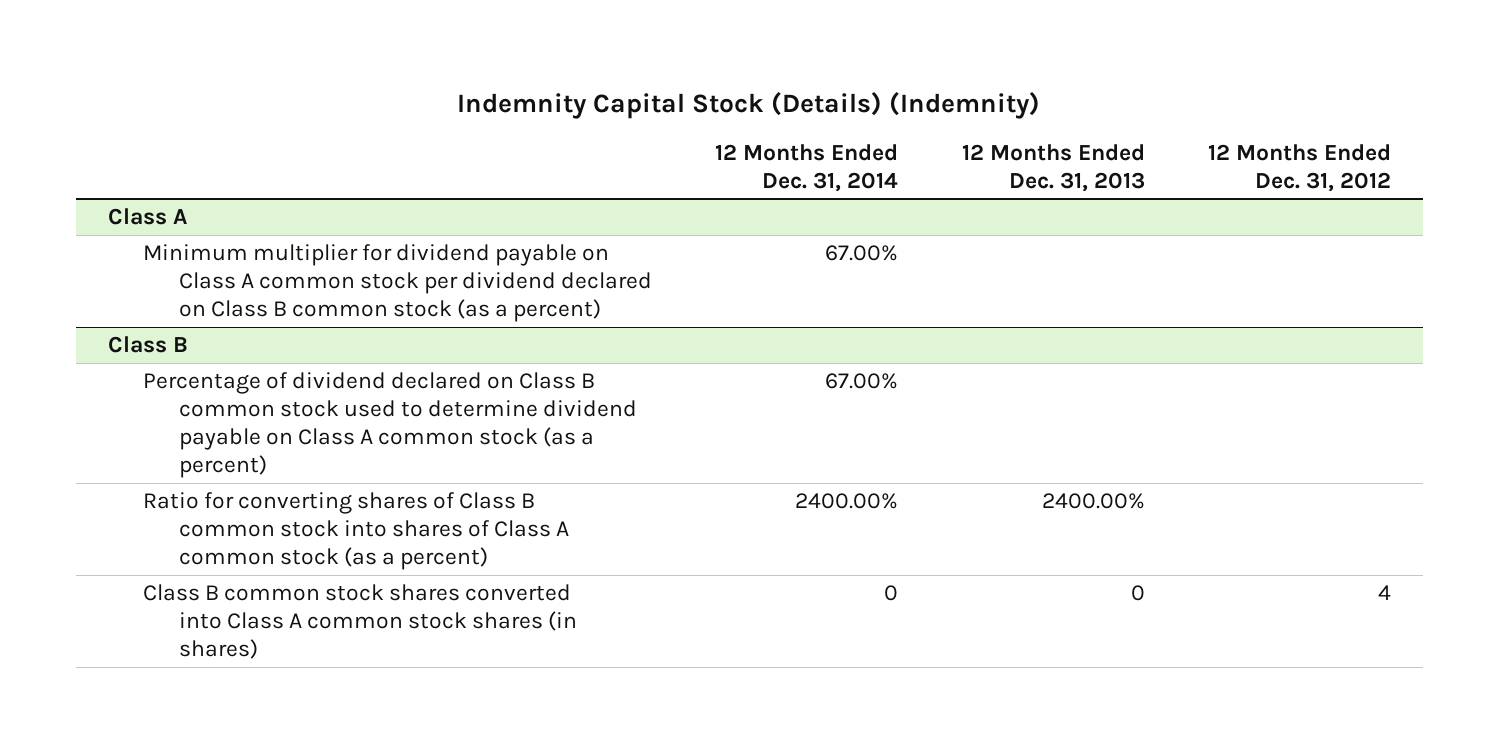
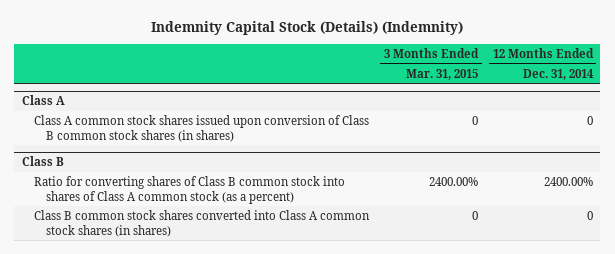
- | 12 Months Ended Dec. 31, 2014 | 12 Months Ended Dec. 31, 2013 | 12 Months Ended Dec. 31, 2012
+ | 3 Months Ended Mar. 31, 2015 | 12 Months Ended Dec. 31, 2014
@ Class A
- Minimum multiplier for dividend payable on Class A common stock per dividend declared on Class B common stock (as a percent) | 67.00% | |
+ Class A common stock shares issued upon conversion of Class B common stock shares (in shares) | 0 | 0
@ Class B
- Percentage of dividend declared on Class B common stock used to determine dividend payable on Class A common stock (as a percent) | 67.00% | |

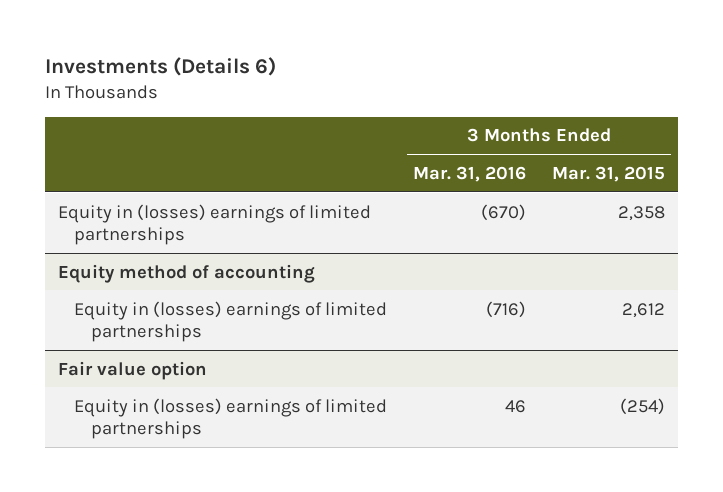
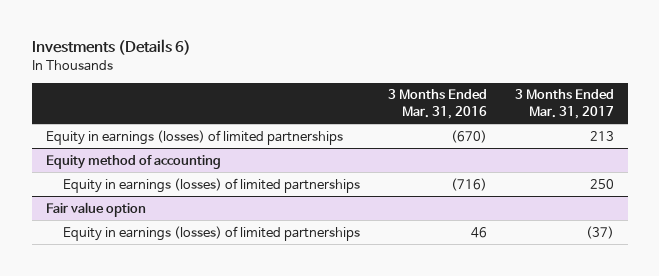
- | 3 Months Ended Mar. 31, 2016 | 3 Months Ended Mar. 31, 2015
+ | 3 Months Ended Mar. 31, 2016 | 3 Months Ended Mar. 31, 2017
- Equity in (losses) earnings of limited partnerships | (670) | 2,358
+ Equity in earnings (losses) of limited partnerships | (670) | 213
@ Equity method of accounting
- Equity in (losses) earnings of limited partnerships | (716) | 2,612
+ Equity in earnings (losses) of limited partnerships | (716) | 250
@ Fair value option
- Equity in (losses) earnings of limited partnerships | 46 | (254)
+ Equity in earnings (losses) of limited partnerships | 46 | (37)

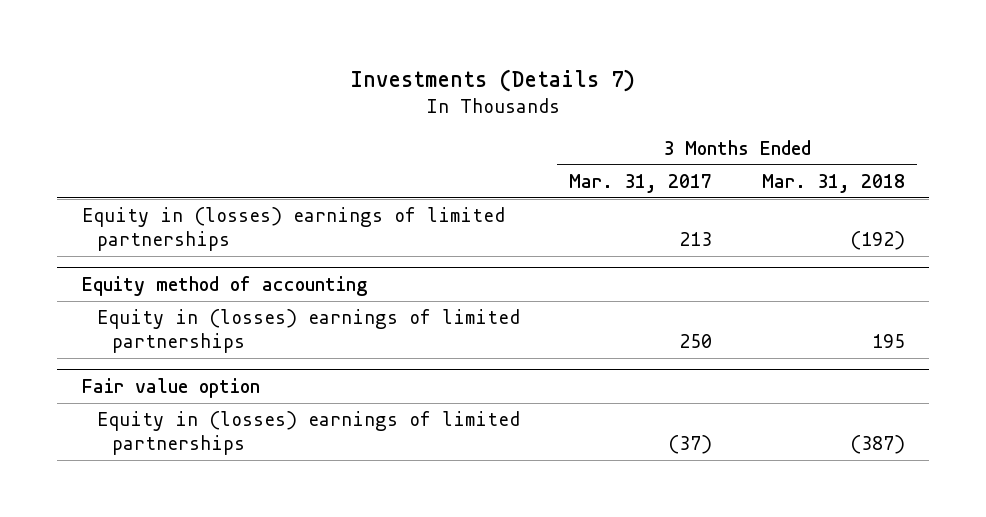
- Investments (Details 6)
+ Investments (Details 7)
- | 3 Months Ended Mar. 31, 2016 | 3 Months Ended Mar. 31, 2017
+ | 3 Months Ended Mar. 31, 2017 | 3 Months Ended Mar. 31, 2018
- Equity in earnings (losses) of limited partnerships | (670) | 213
+ Equity in (losses) earnings of limited partnerships | 213 | (192)
@ Equity method of accounting
- Equity in earnings (losses) of limited partnerships | (716) | 250
+ Equity in (losses) earnings of limited partnerships | 250 | 195
@ Fair value option
- Equity in earnings (losses) of limited partnerships | 46 | (37)
+ Equity in (losses) earnings of limited partnerships | (37) | (387)

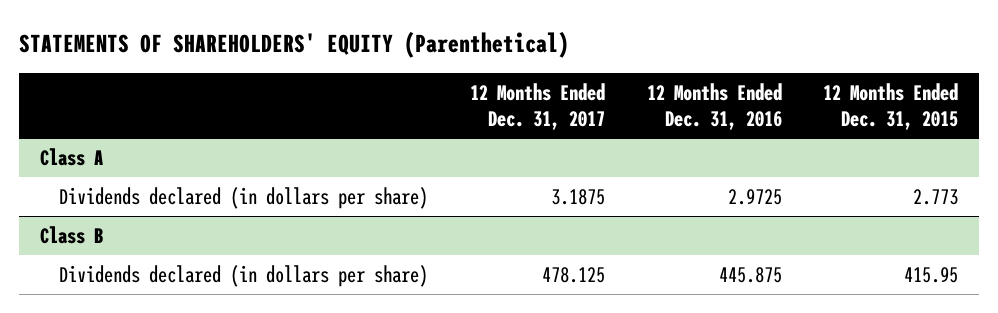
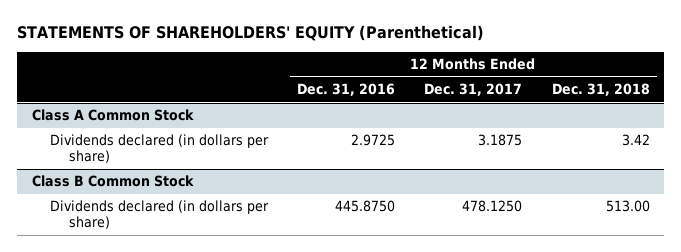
- | 12 Months Ended Dec. 31, 2017 | 12 Months Ended Dec. 31, 2016 | 12 Months Ended Dec. 31, 2015
+ | 12 Months Ended Dec. 31, 2016 | 12 Months Ended Dec. 31, 2017 | 12 Months Ended Dec. 31, 2018
- Class A
+ Class A Common Stock
- Class B
- Dividends declared (in dollars per share) | 478.125 | 445.875 | 415.95
+ Class B Common Stock
+ Dividends declared (in dollars per share) | 445.8750 | 478.1250 | 513.00

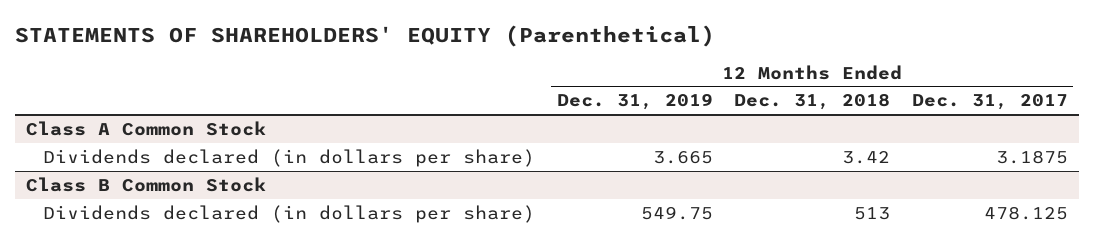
- | 12 Months Ended Dec. 31, 2016 | 12 Months Ended Dec. 31, 2017 | 12 Months Ended Dec. 31, 2018
+ | 12 Months Ended Dec. 31, 2019 | 12 Months Ended Dec. 31, 2018 | 12 Months Ended Dec. 31, 2017
@ Class B Common Stock
- Dividends declared (in dollars per share) | 445.8750 | 478.1250 | 513.00
+ Dividends declared (in dollars per share) | 549.75 | 513 | 478.125

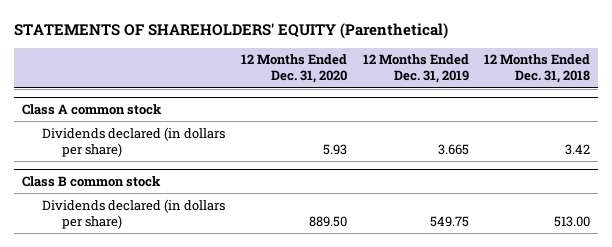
- | 12 Months Ended Dec. 31, 2019 | 12 Months Ended Dec. 31, 2018 | 12 Months Ended Dec. 31, 2017
+ | 12 Months Ended Dec. 31, 2020 | 12 Months Ended Dec. 31, 2019 | 12 Months Ended Dec. 31, 2018
- Class A Common Stock
+ Class A common stock
- Class B Common Stock
- Dividends declared (in dollars per share) | 549.75 | 513 | 478.125
+ Class B common stock
+ Dividends declared (in dollars per share) | 889.50 | 549.75 | 513.00

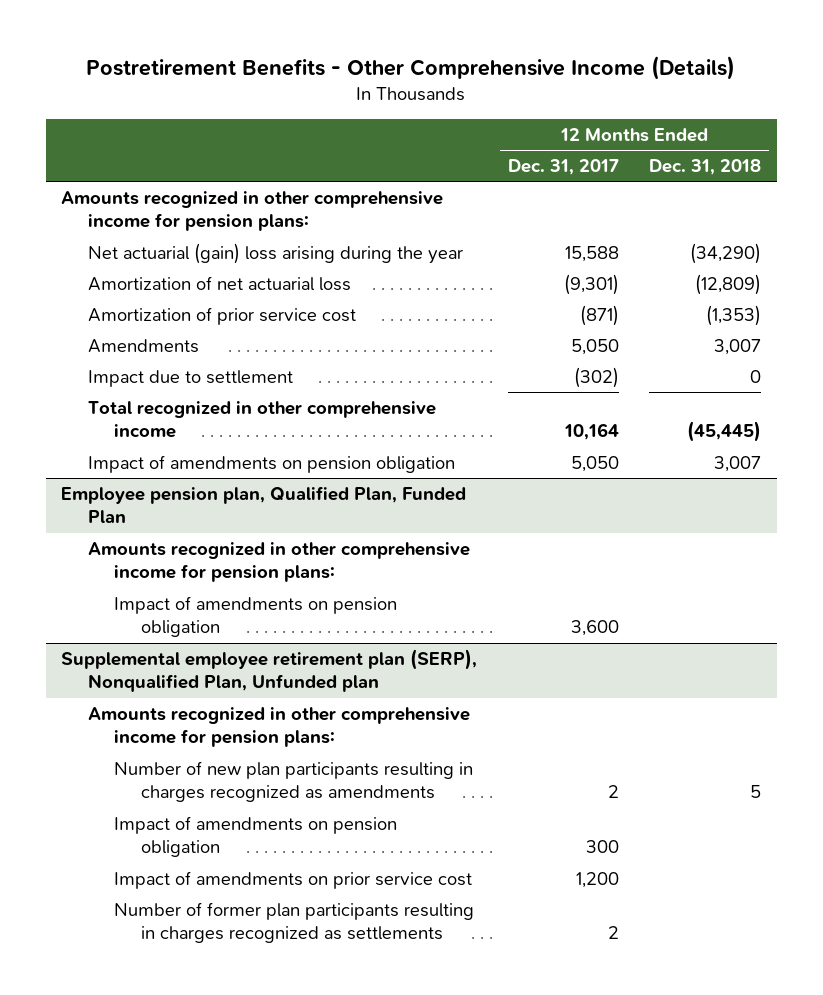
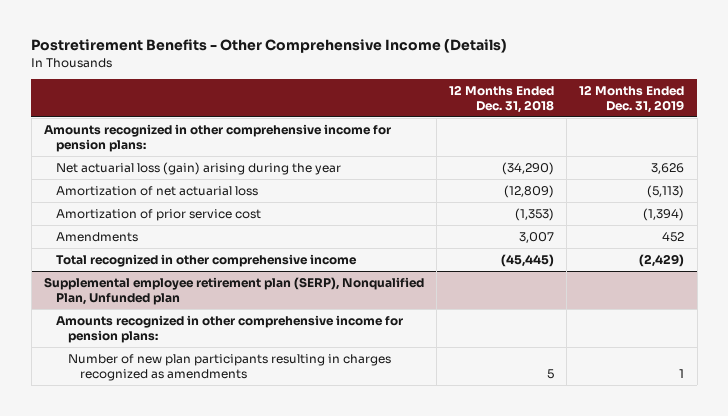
- | 12 Months Ended Dec. 31, 2017 | 12 Months Ended Dec. 31, 2018
+ | 12 Months Ended Dec. 31, 2018 | 12 Months Ended Dec. 31, 2019
- Net actuarial (gain) loss arising during the year | 15,588 | (34,290)
+ Net actuarial loss (gain) arising during the year | (34,290) | 3,626
- Impact due to settlement | (302) | 0
- Impact of amendments on pension obligation | 5,050 | 3,007
- Employee pension plan, Qualified Plan, Funded Plan
- Amounts recognized in other comprehensive income for pension plans:
- Impact of amendments on pension obligation | 3,600 |
@ Supplemental employee retirement plan (SERP), Nonqualified Plan, Unfunded plan
- Impact of amendments on pension obligation | 300 |
- Impact of amendments on prior service cost | 1,200 |
- Number of former plan participants resulting in charges recognized as settlements | 2 |

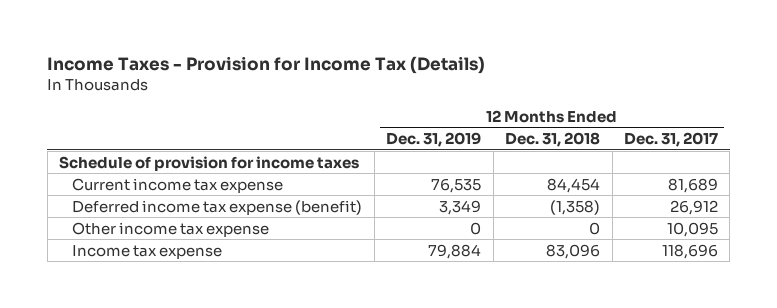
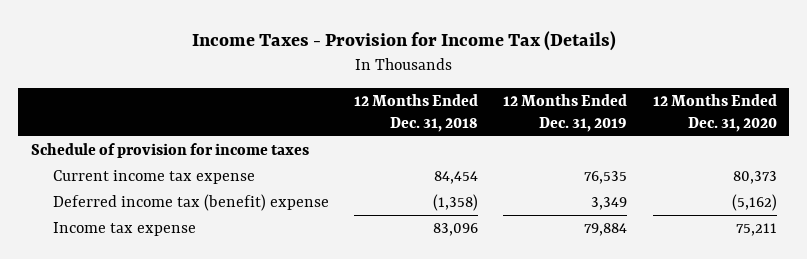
- | 12 Months Ended Dec. 31, 2019 | 12 Months Ended Dec. 31, 2018 | 12 Months Ended Dec. 31, 2017
+ | 12 Months Ended Dec. 31, 2018 | 12 Months Ended Dec. 31, 2019 | 12 Months Ended Dec. 31, 2020
- Deferred income tax expense (benefit) | 3,349 | (1,358) | 26,912
- Other income tax expense | 0 | 0 | 10,095
+ Deferred income tax (benefit) expense | (1,358) | 3,349 | (5,162)

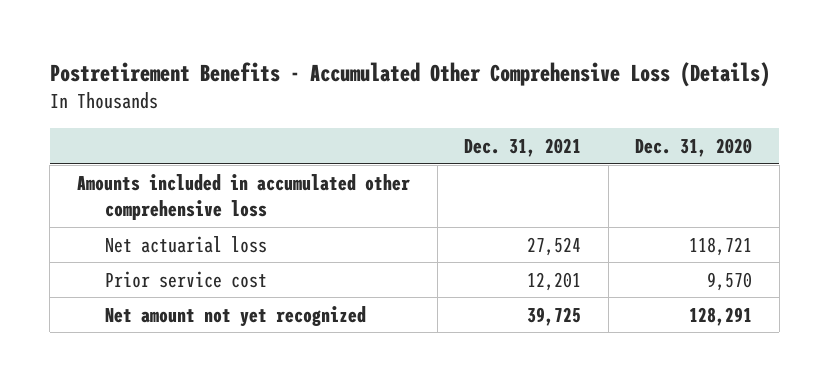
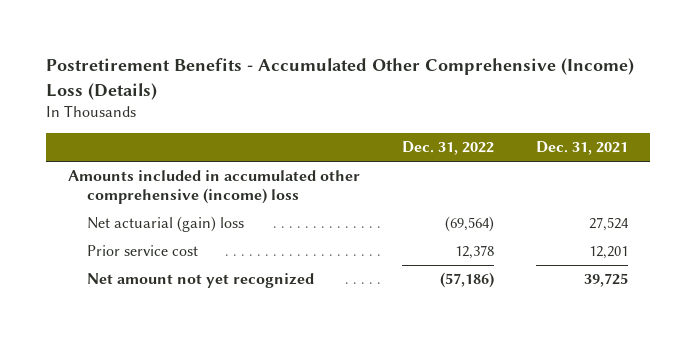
- Postretirement Benefits - Accumulated Other Comprehensive Loss (Details)
+ Postretirement Benefits - Accumulated Other Comprehensive (Income) Loss (Details)
- | Dec. 31, 2021 | Dec. 31, 2020
+ | Dec. 31, 2022 | Dec. 31, 2021
- Amounts included in accumulated other comprehensive loss
- Net actuarial loss | 27,524 | 118,721
+ Amounts included in accumulated other comprehensive (income) loss
+ Net actuarial (gain) loss | (69,564) | 27,524

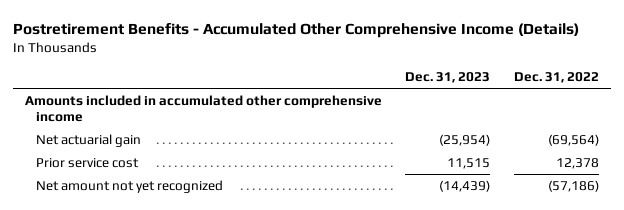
- Postretirement Benefits - Accumulated Other Comprehensive (Income) Loss (Details)
+ Postretirement Benefits - Accumulated Other Comprehensive Income (Details)
- | Dec. 31, 2022 | Dec. 31, 2021
+ | Dec. 31, 2023 | Dec. 31, 2022
- Amounts included in accumulated other comprehensive (income) loss
- Net actuarial (gain) loss | (69,564) | 27,524
+ Amounts included in accumulated other comprehensive income
+ Net actuarial gain | (25,954) | (69,564)

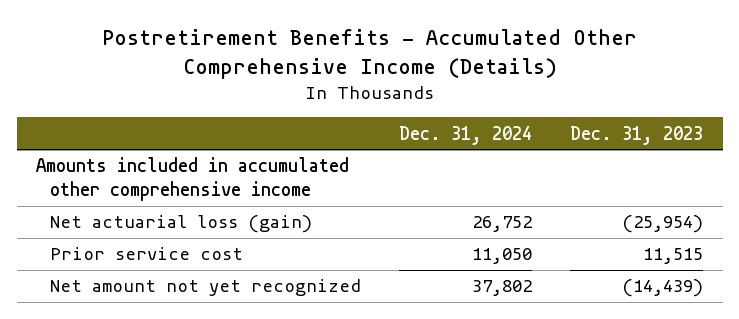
- | Dec. 31, 2023 | Dec. 31, 2022
+ | Dec. 31, 2024 | Dec. 31, 2023
- Net actuarial gain | (25,954) | (69,564)
+ Net actuarial loss (gain) | 26,752 | (25,954)

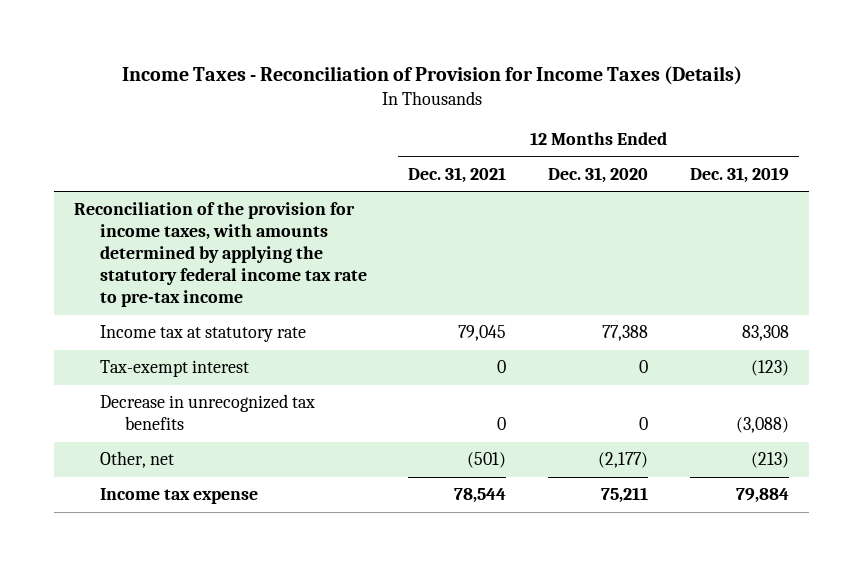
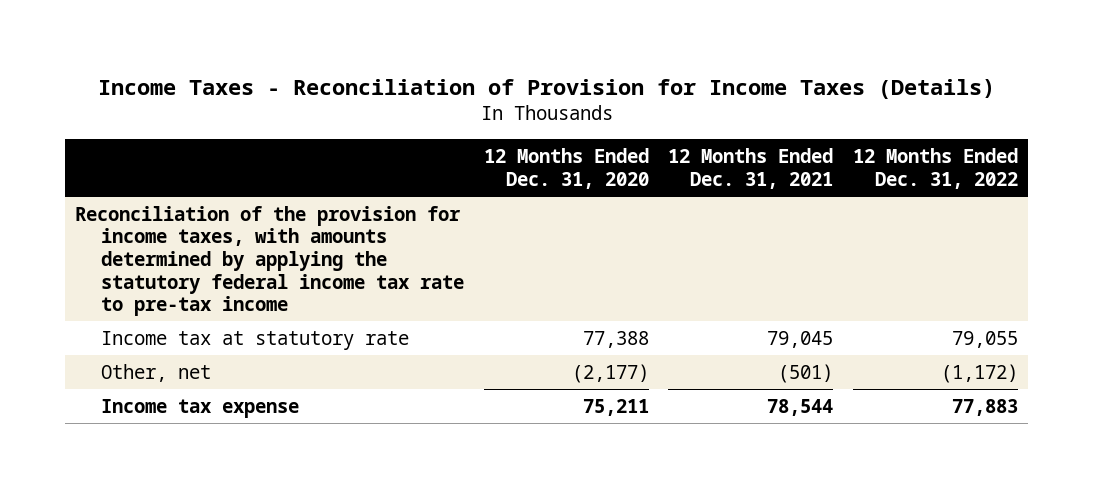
- | 12 Months Ended Dec. 31, 2021 | 12 Months Ended Dec. 31, 2020 | 12 Months Ended Dec. 31, 2019
+ | 12 Months Ended Dec. 31, 2020 | 12 Months Ended Dec. 31, 2021 | 12 Months Ended Dec. 31, 2022
- Tax-exempt interest | 0 | 0 | (123)
- Decrease in unrecognized tax benefits | 0 | 0 | (3,088)

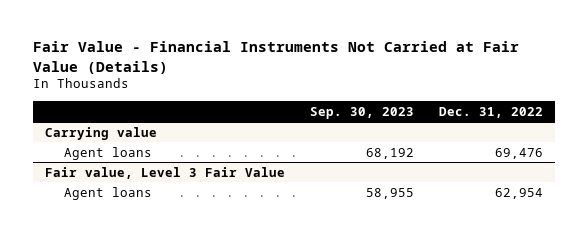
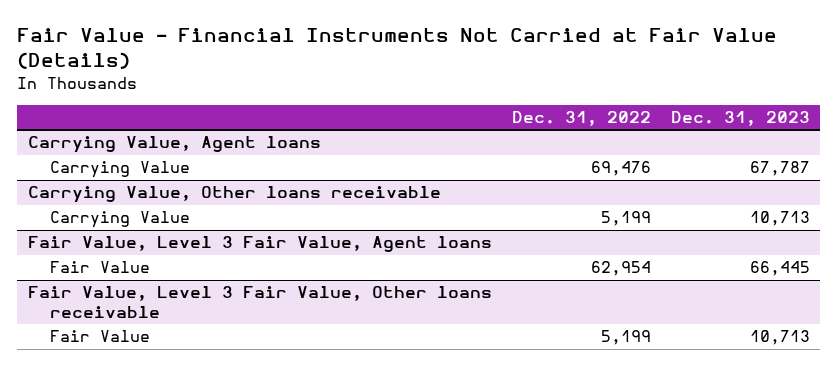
- | Sep. 30, 2023 | Dec. 31, 2022
+ | Dec. 31, 2022 | Dec. 31, 2023
- Carrying value
- Agent loans | 68,192 | 69,476
- Fair value, Level 3 Fair Value
- Agent loans | 58,955 | 62,954
+ Carrying Value, Agent loans
+ Carrying Value | 69,476 | 67,787
+ Carrying Value, Other loans receivable
+ Carrying Value | 5,199 | 10,713
+ Fair Value, Level 3 Fair Value, Agent loans
+ Fair Value | 62,954 | 66,445
+ Fair Value, Level 3 Fair Value, Other loans receivable
+ Fair Value | 5,199 | 10,713

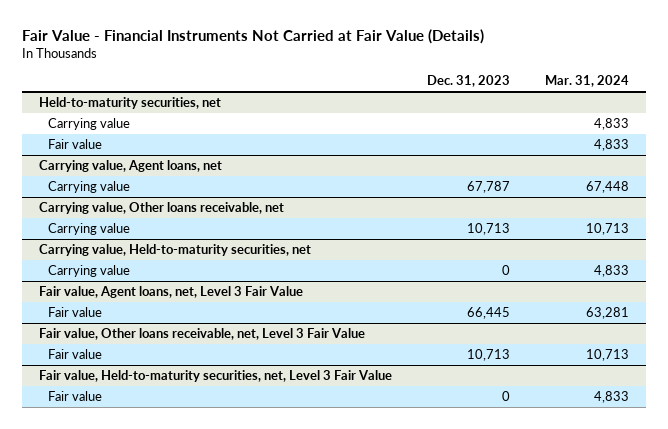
- | Dec. 31, 2022 | Dec. 31, 2023
+ | Dec. 31, 2023 | Mar. 31, 2024
- Carrying Value, Agent loans
- Carrying Value | 69,476 | 67,787
- Carrying Value, Other loans receivable
- Carrying Value | 5,199 | 10,713
- Fair Value, Level 3 Fair Value, Agent loans
- Fair Value | 62,954 | 66,445
- Fair Value, Level 3 Fair Value, Other loans receivable
- Fair Value | 5,199 | 10,713
+ Held-to-maturity securities, net
+ Carrying value | | 4,833
+ Fair value | | 4,833
+ Carrying value, Agent loans, net
+ Carrying value | 67,787 | 67,448
+ Carrying value, Other loans receivable, net
+ Carrying value | 10,713 | 10,713
+ Carrying value, Held-to-maturity securities, net
+ Carrying value | 0 | 4,833
+ Fair value, Agent loans, net, Level 3 Fair Value
+ Fair value | 66,445 | 63,281
+ Fair value, Other loans receivable, net, Level 3 Fair Value
+ Fair value | 10,713 | 10,713
+ Fair value, Held-to-maturity securities, net, Level 3 Fair Value
+ Fair value | 0 | 4,833

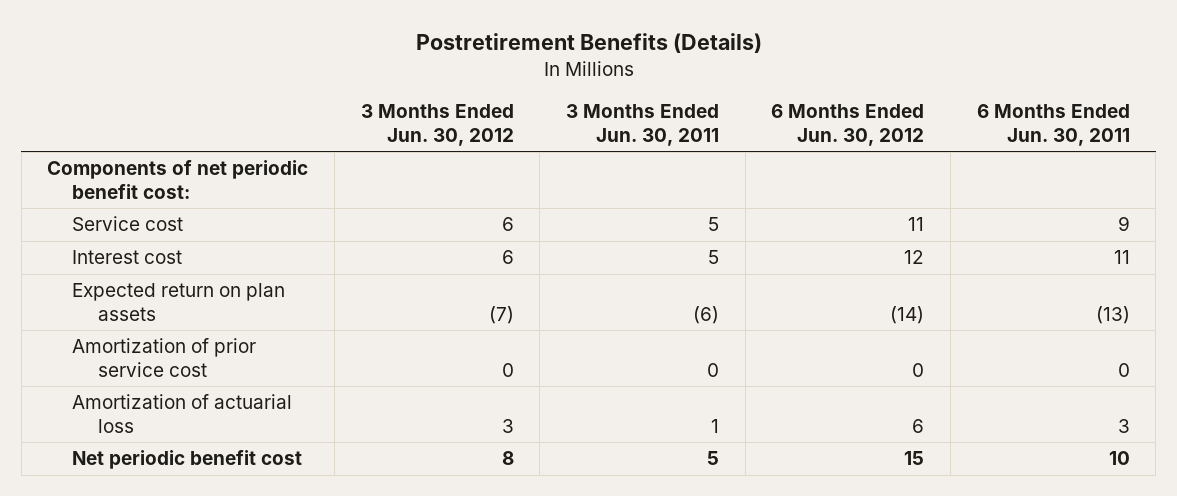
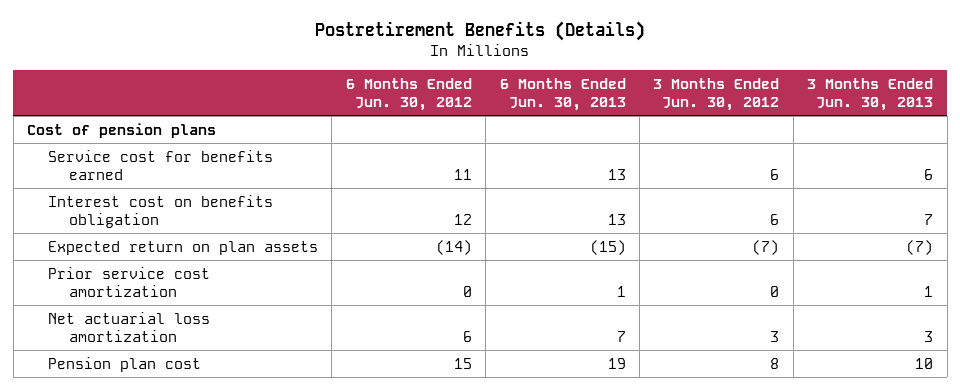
- | 3 Months Ended Jun. 30, 2012 | 3 Months Ended Jun. 30, 2011 | 6 Months Ended Jun. 30, 2012 | 6 Months Ended Jun. 30, 2011
+ | 6 Months Ended Jun. 30, 2012 | 6 Months Ended Jun. 30, 2013 | 3 Months Ended Jun. 30, 2012 | 3 Months Ended Jun. 30, 2013
- Components of net periodic benefit cost:
- Service cost | 6 | 5 | 11 | 9
- Interest cost | 6 | 5 | 12 | 11
+ Cost of pension plans
+ Service cost for benefits earned | 11 | 13 | 6 | 6
+ Interest cost on benefits obligation | 12 | 13 | 6 | 7
- Amortization of prior service cost | 0 | 0 | 0 | 0
- Amortization of actuarial loss | 3 | 1 | 6 | 3
- Net periodic benefit cost | 8 | 5 | 15 | 10
+ Prior service cost amortization | 0 | 1 | 0 | 1
+ Net actuarial loss amortization | 6 | 7 | 3 | 3
+ Pension plan cost | 15 | 19 | 8 | 10

